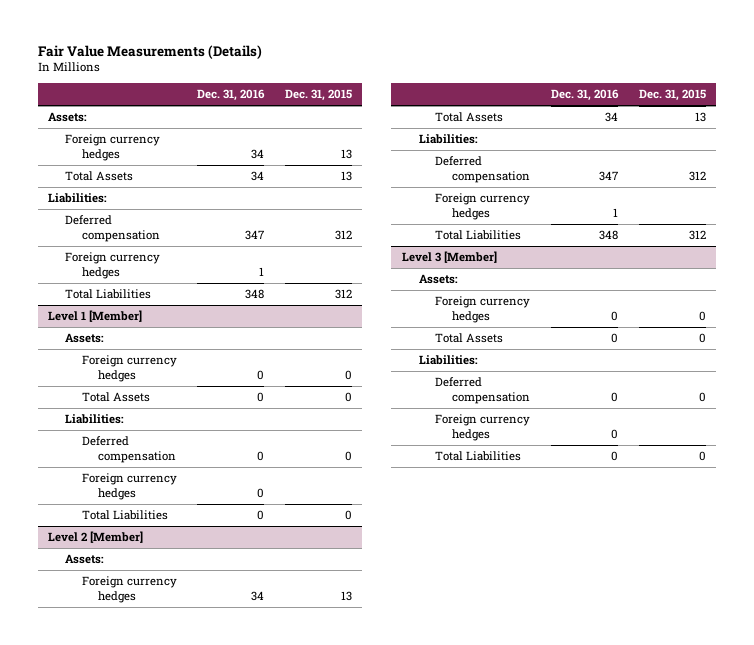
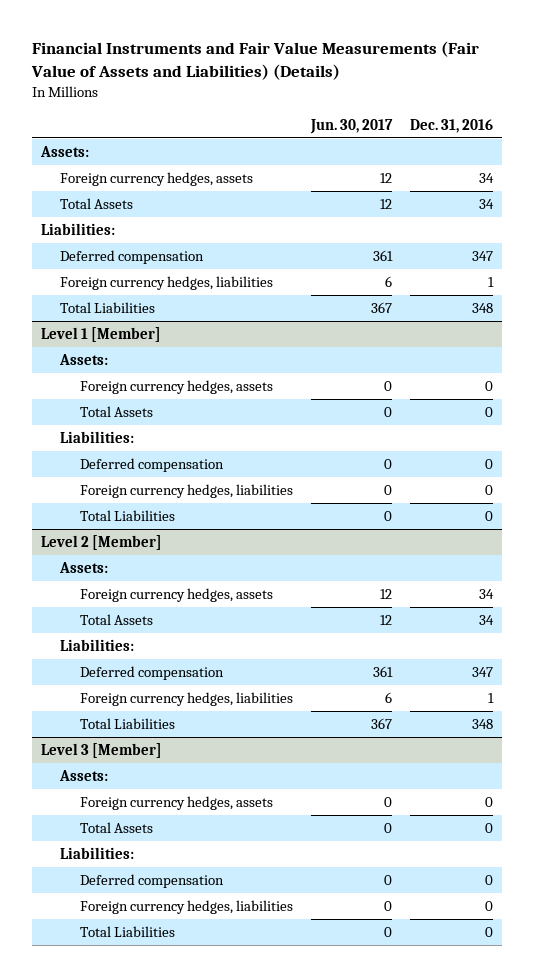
- Fair Value Measurements (Details)
+ Financial Instruments and Fair Value Measurements (Fair Value of Assets and Liabilities) (Details)
- | Dec. 31, 2016 | Dec. 31, 2015
+ | Jun. 30, 2017 | Dec. 31, 2016
- Foreign currency hedges | 34 | 13
+ Foreign currency hedges, assets | 12 | 34
- Foreign currency hedges | 1 |
+ Foreign currency hedges, liabilities | 6 | 1
@ Level 1 [Member]
- Foreign currency hedges | 0 | 0
+ Foreign currency hedges, assets | 0 | 0
- Foreign currency hedges | 0 |
+ Foreign currency hedges, liabilities | 0 | 0
@ Level 2 [Member]
- Foreign currency hedges | 34 | 13
+ Foreign currency hedges, assets | 12 | 34
- Foreign currency hedges | 1 |
+ Foreign currency hedges, liabilities | 6 | 1
@ Level 3 [Member]
- Foreign currency hedges | 0 | 0
+ Foreign currency hedges, assets | 0 | 0
- Foreign currency hedges | 0 |
+ Foreign currency hedges, liabilities | 0 | 0

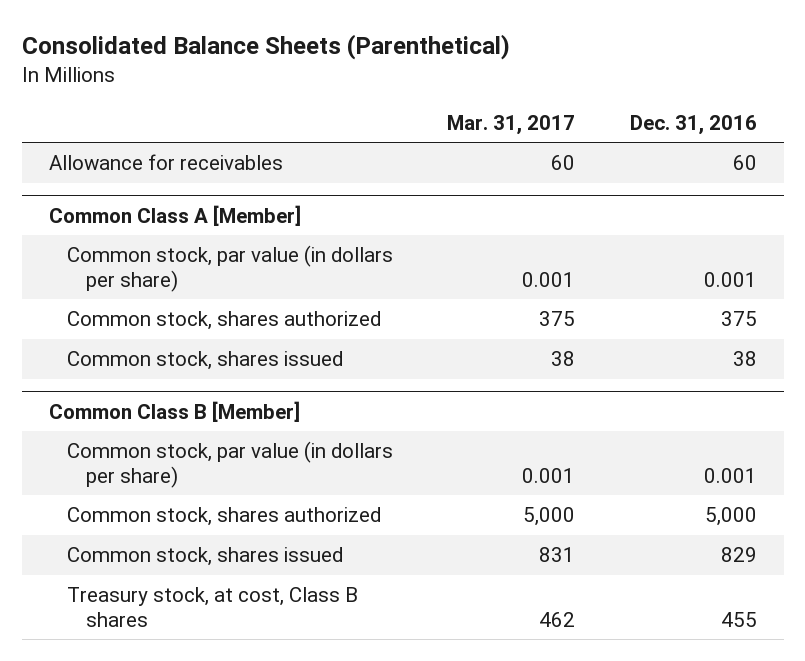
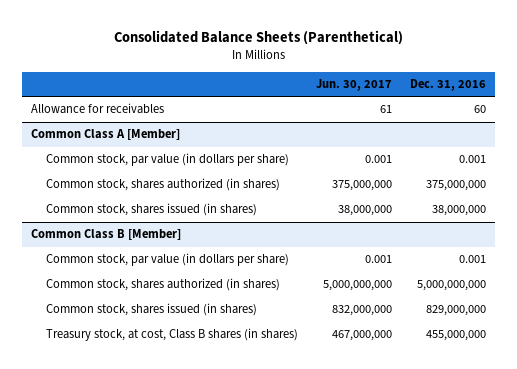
- | Mar. 31, 2017 | Dec. 31, 2016
+ | Jun. 30, 2017 | Dec. 31, 2016
@ Common Class A [Member]
- Common stock, shares authorized | 375 | 375
- Common stock, shares issued | 38 | 38
+ Common stock, shares authorized (in shares) | 375,000,000 | 375,000,000
+ Common stock, shares issued (in shares) | 38,000,000 | 38,000,000
@ Common Class B [Member]
- Common stock, shares authorized | 5,000 | 5,000
- Common stock, shares issued | 831 | 829
- Treasury stock, at cost, Class B shares | 462 | 455
+ Common stock, shares authorized (in shares) | 5,000,000,000 | 5,000,000,000
+ Common stock, shares issued (in shares) | 832,000,000 | 829,000,000
+ Treasury stock, at cost, Class B shares (in shares) | 467,000,000 | 455,000,000

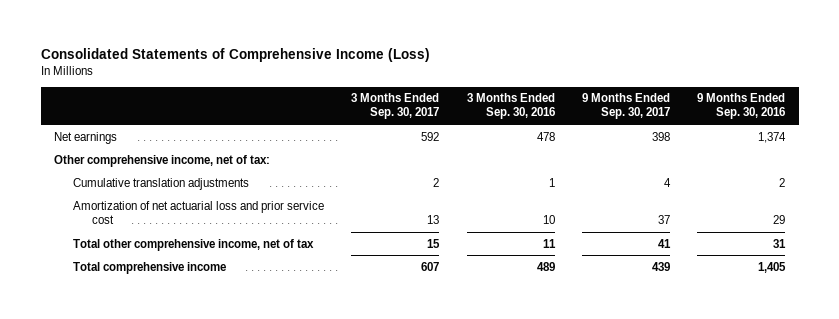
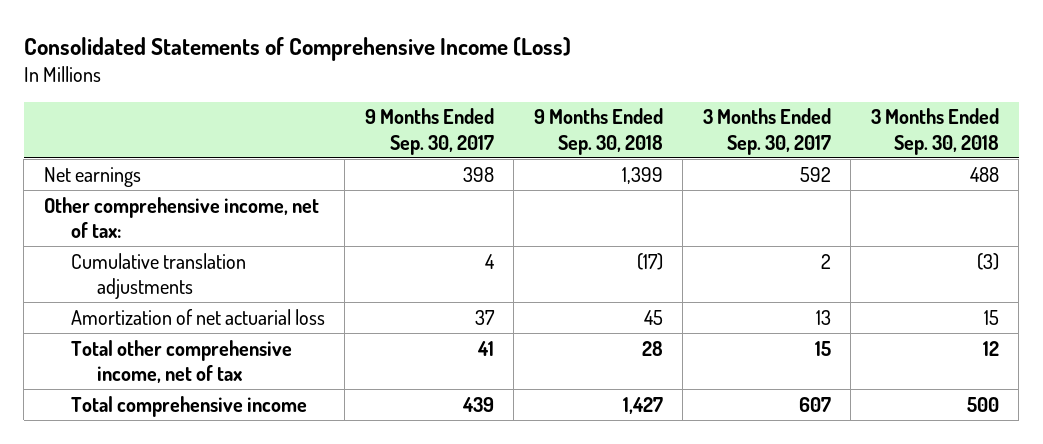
- | 3 Months Ended Sep. 30, 2017 | 3 Months Ended Sep. 30, 2016 | 9 Months Ended Sep. 30, 2017 | 9 Months Ended Sep. 30, 2016
+ | 9 Months Ended Sep. 30, 2017 | 9 Months Ended Sep. 30, 2018 | 3 Months Ended Sep. 30, 2017 | 3 Months Ended Sep. 30, 2018
- Amortization of net actuarial loss and prior service cost | 13 | 10 | 37 | 29
+ Amortization of net actuarial loss | 37 | 45 | 13 | 15

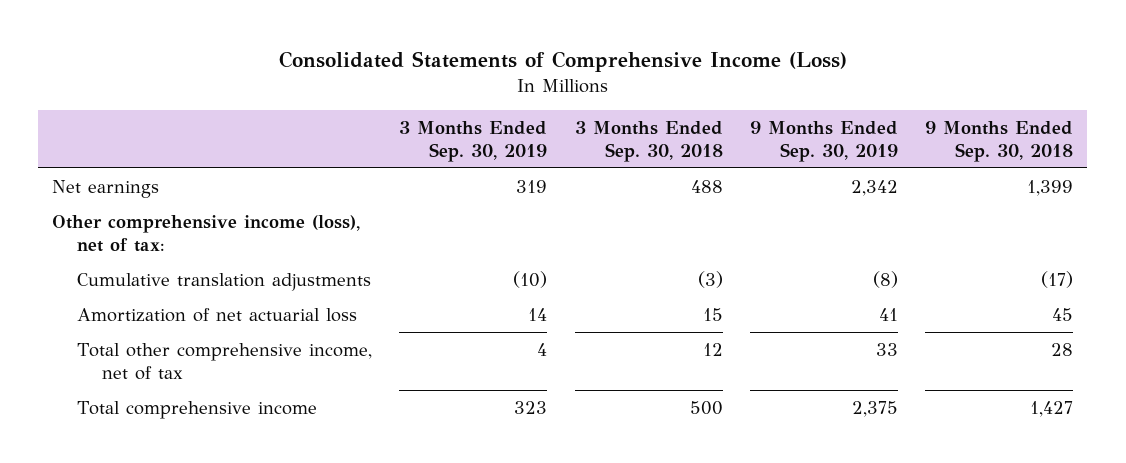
- | 9 Months Ended Sep. 30, 2017 | 9 Months Ended Sep. 30, 2018 | 3 Months Ended Sep. 30, 2017 | 3 Months Ended Sep. 30, 2018
+ | 3 Months Ended Sep. 30, 2019 | 3 Months Ended Sep. 30, 2018 | 9 Months Ended Sep. 30, 2019 | 9 Months Ended Sep. 30, 2018
- Other comprehensive income, net of tax:
+ Other comprehensive income (loss), net of tax:

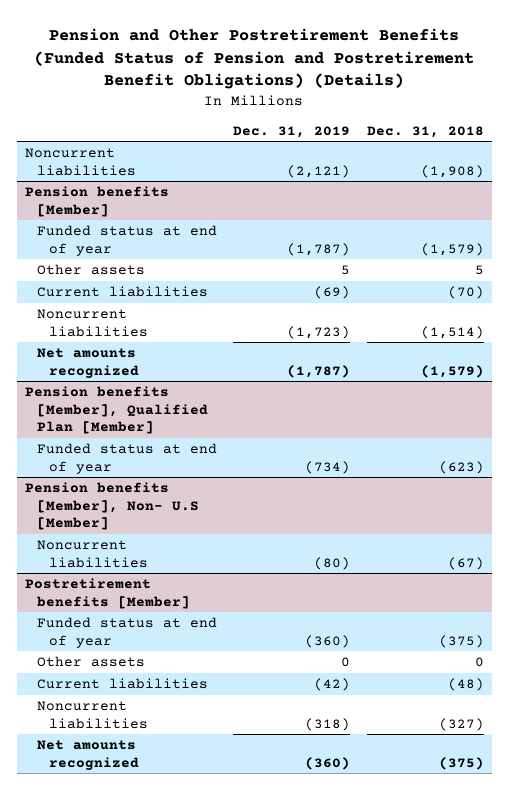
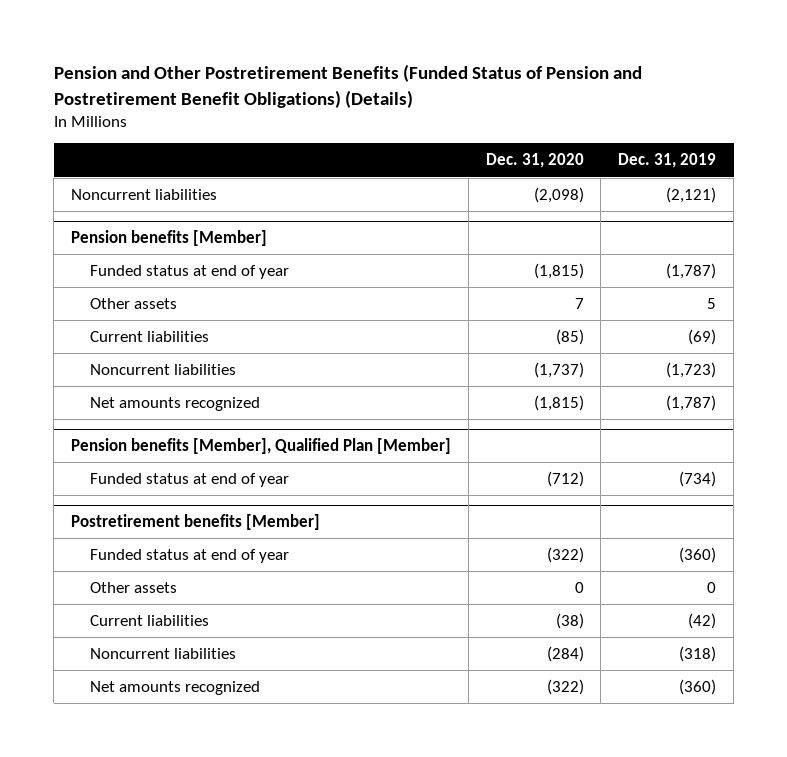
- | Dec. 31, 2019 | Dec. 31, 2018
+ | Dec. 31, 2020 | Dec. 31, 2019
- Pension benefits [Member], Non- U.S [Member]
- Noncurrent liabilities | (80) | (67)

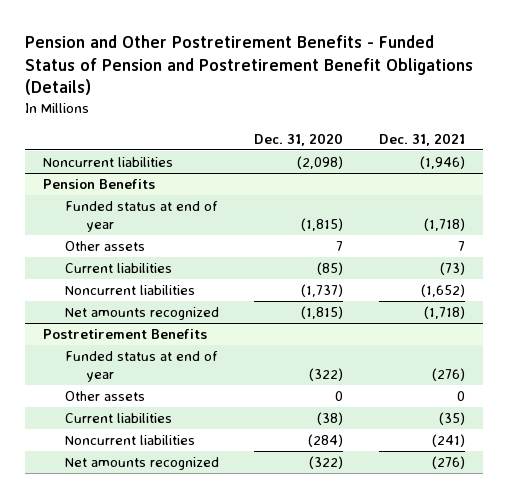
- Pension and Other Postretirement Benefits (Funded Status of Pension and Postretirement Benefit Obligations) (Details)
+ Pension and Other Postretirement Benefits - Funded Status of Pension and Postretirement Benefit Obligations (Details)
- | Dec. 31, 2020 | Dec. 31, 2019
+ | Dec. 31, 2020 | Dec. 31, 2021
- Pension benefits [Member]
+ Pension Benefits
- Pension benefits [Member], Qualified Plan [Member]
- Funded status at end of year | (712) | (734)
- Postretirement benefits [Member]
+ Postretirement Benefits

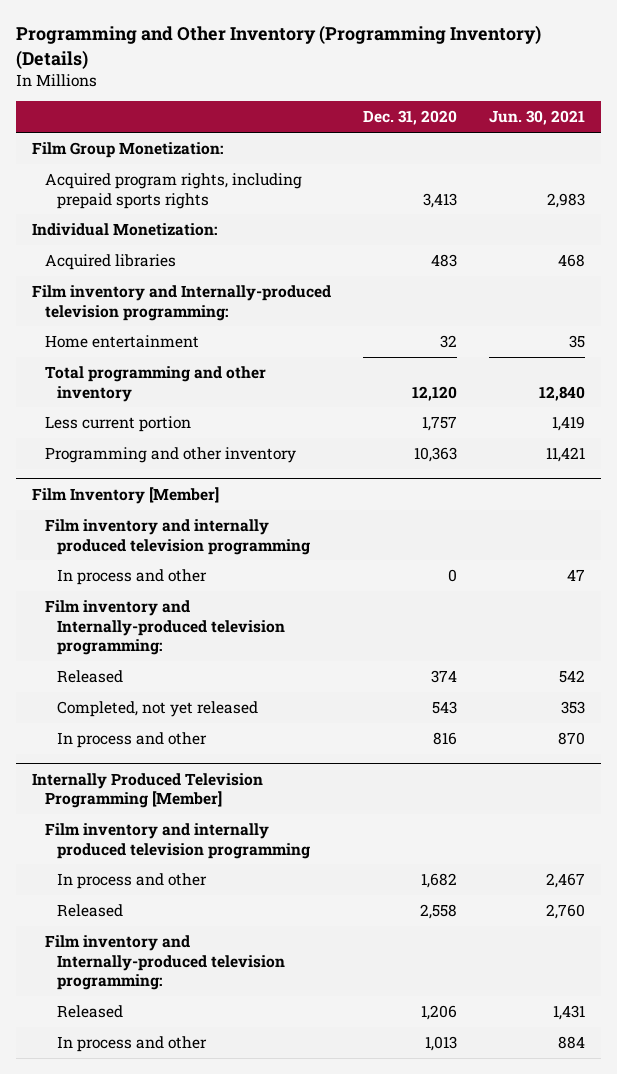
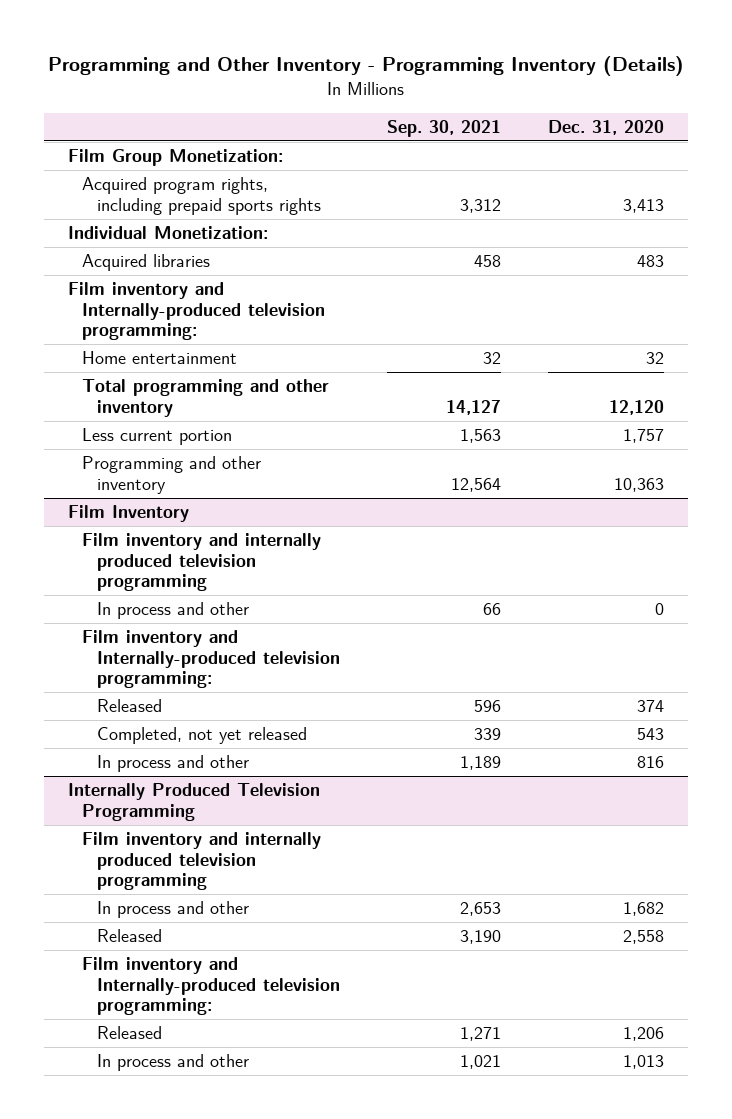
- Programming and Other Inventory (Programming Inventory) (Details)
+ Programming and Other Inventory - Programming Inventory (Details)
- | Dec. 31, 2020 | Jun. 30, 2021
+ | Sep. 30, 2021 | Dec. 31, 2020
- Film Inventory [Member]
+ Film Inventory
- Internally Produced Television Programming [Member]
+ Internally Produced Television Programming

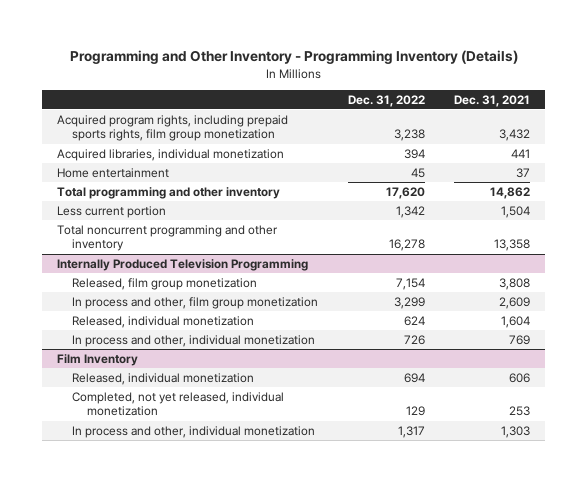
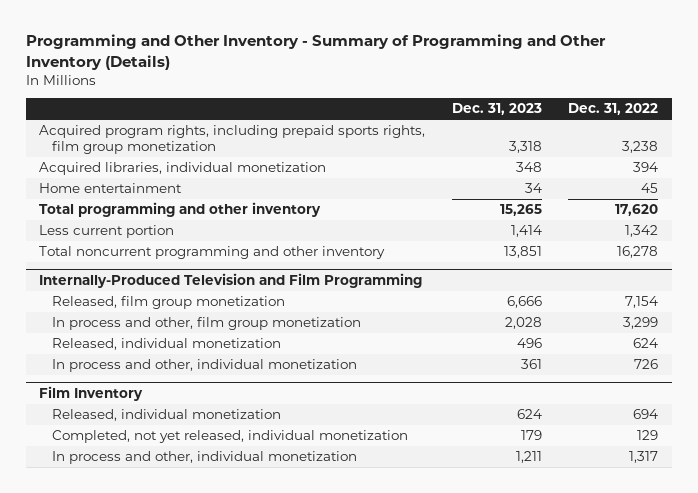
- Programming and Other Inventory - Programming Inventory (Details)
+ Programming and Other Inventory - Summary of Programming and Other Inventory (Details)
- | Dec. 31, 2022 | Dec. 31, 2021
+ | Dec. 31, 2023 | Dec. 31, 2022
- Internally Produced Television Programming
+ Internally-Produced Television and Film Programming

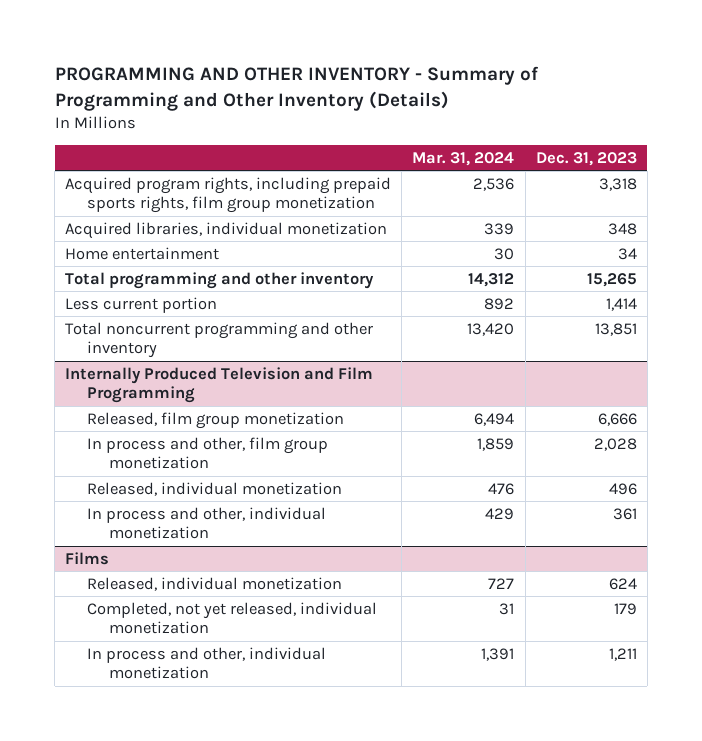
- Programming and Other Inventory - Summary of Programming and Other Inventory (Details)
+ PROGRAMMING AND OTHER INVENTORY - Summary of Programming and Other Inventory (Details)
- | Dec. 31, 2023 | Dec. 31, 2022
+ | Mar. 31, 2024 | Dec. 31, 2023
- Internally-Produced Television and Film Programming
+ Internally Produced Television and Film Programming
- Film Inventory
+ Films

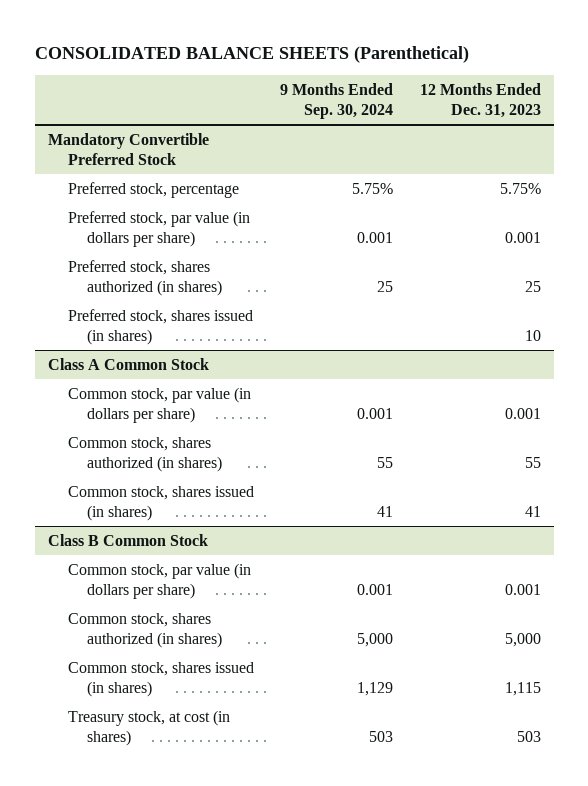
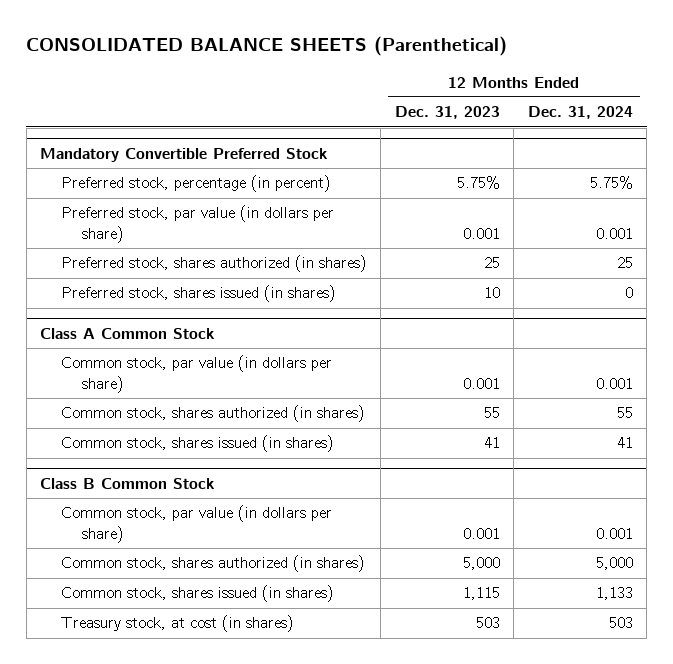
- | 9 Months Ended Sep. 30, 2024 | 12 Months Ended Dec. 31, 2023
+ | 12 Months Ended Dec. 31, 2023 | 12 Months Ended Dec. 31, 2024
@ Mandatory Convertible Preferred Stock
- Preferred stock, percentage | 5.75% | 5.75%
+ Preferred stock, percentage (in percent) | 5.75% | 5.75%

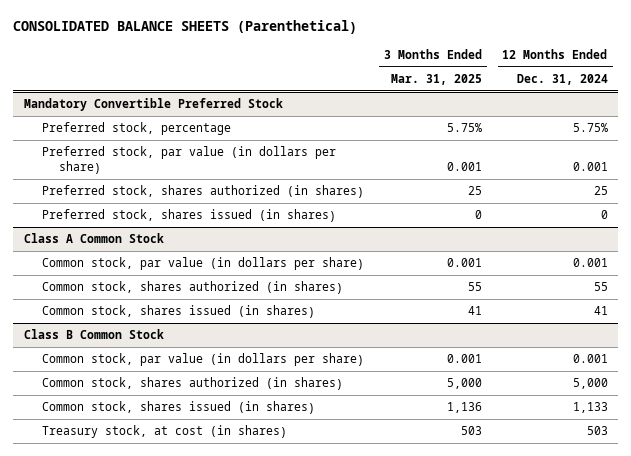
- | 12 Months Ended Dec. 31, 2023 | 12 Months Ended Dec. 31, 2024
+ | 3 Months Ended Mar. 31, 2025 | 12 Months Ended Dec. 31, 2024
@ Mandatory Convertible Preferred Stock
- Preferred stock, percentage (in percent) | 5.75% | 5.75%
+ Preferred stock, percentage | 5.75% | 5.75%

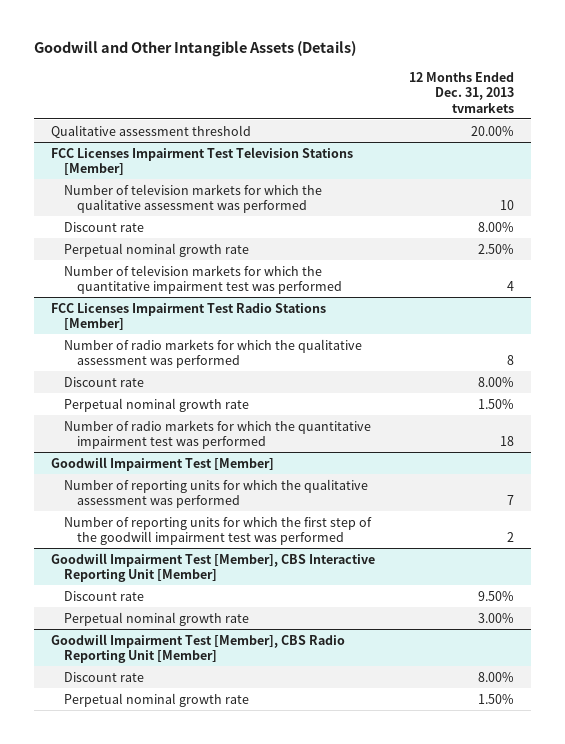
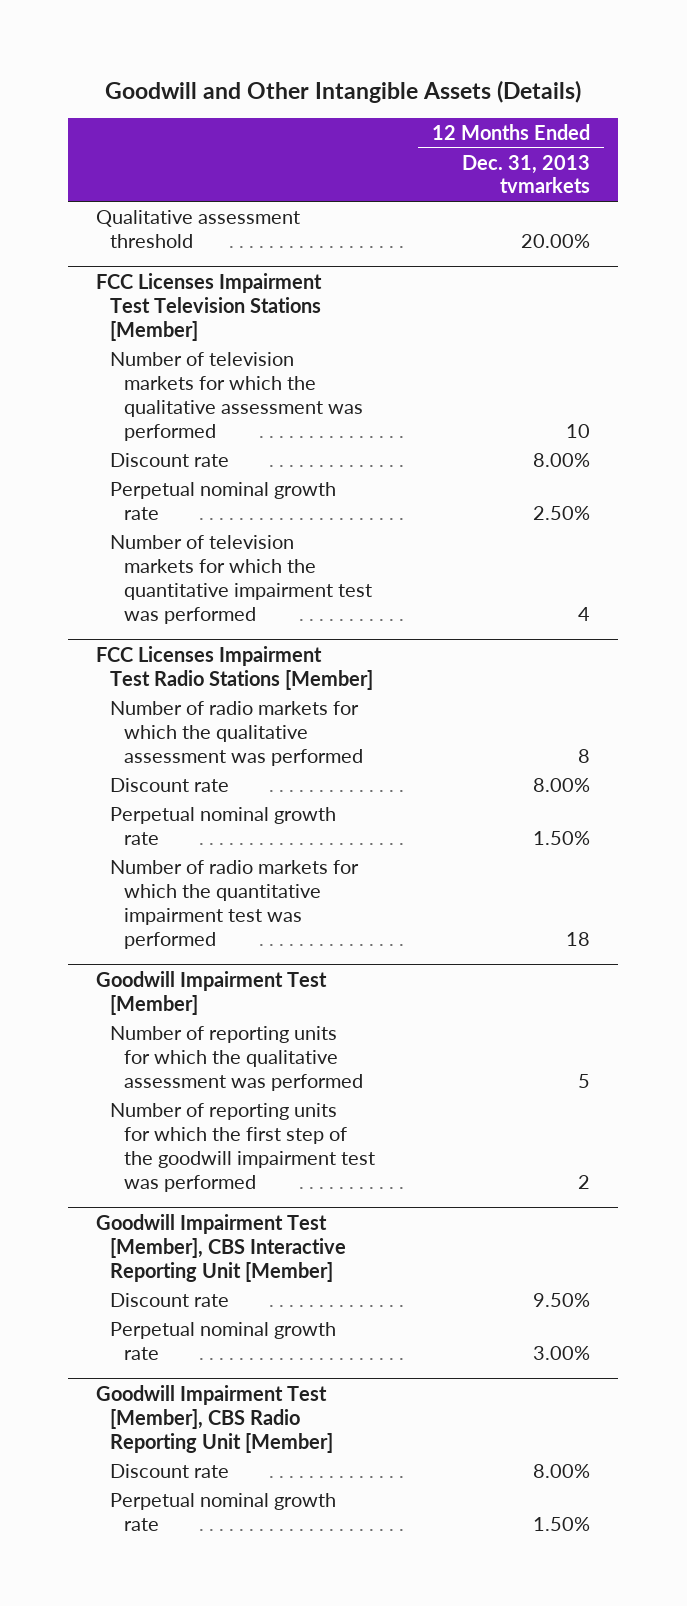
@ Goodwill Impairment Test [Member]
- Number of reporting units for which the qualitative assessment was performed | 7
+ Number of reporting units for which the qualitative assessment was performed | 5

